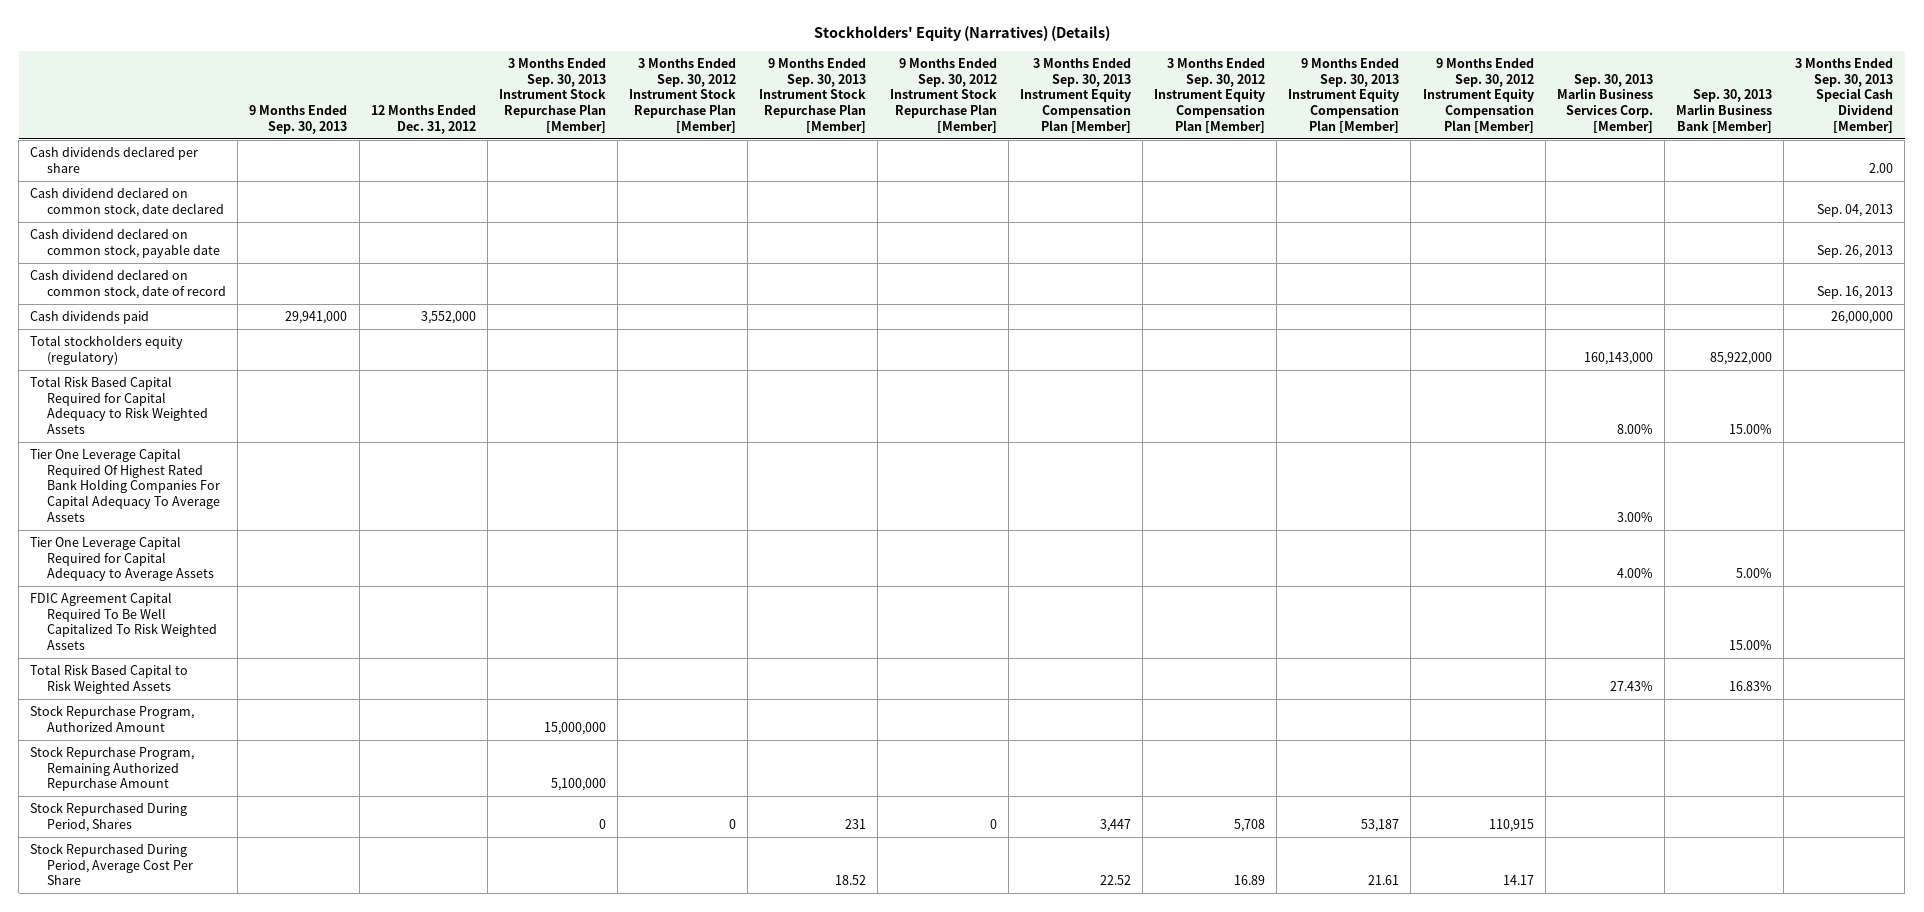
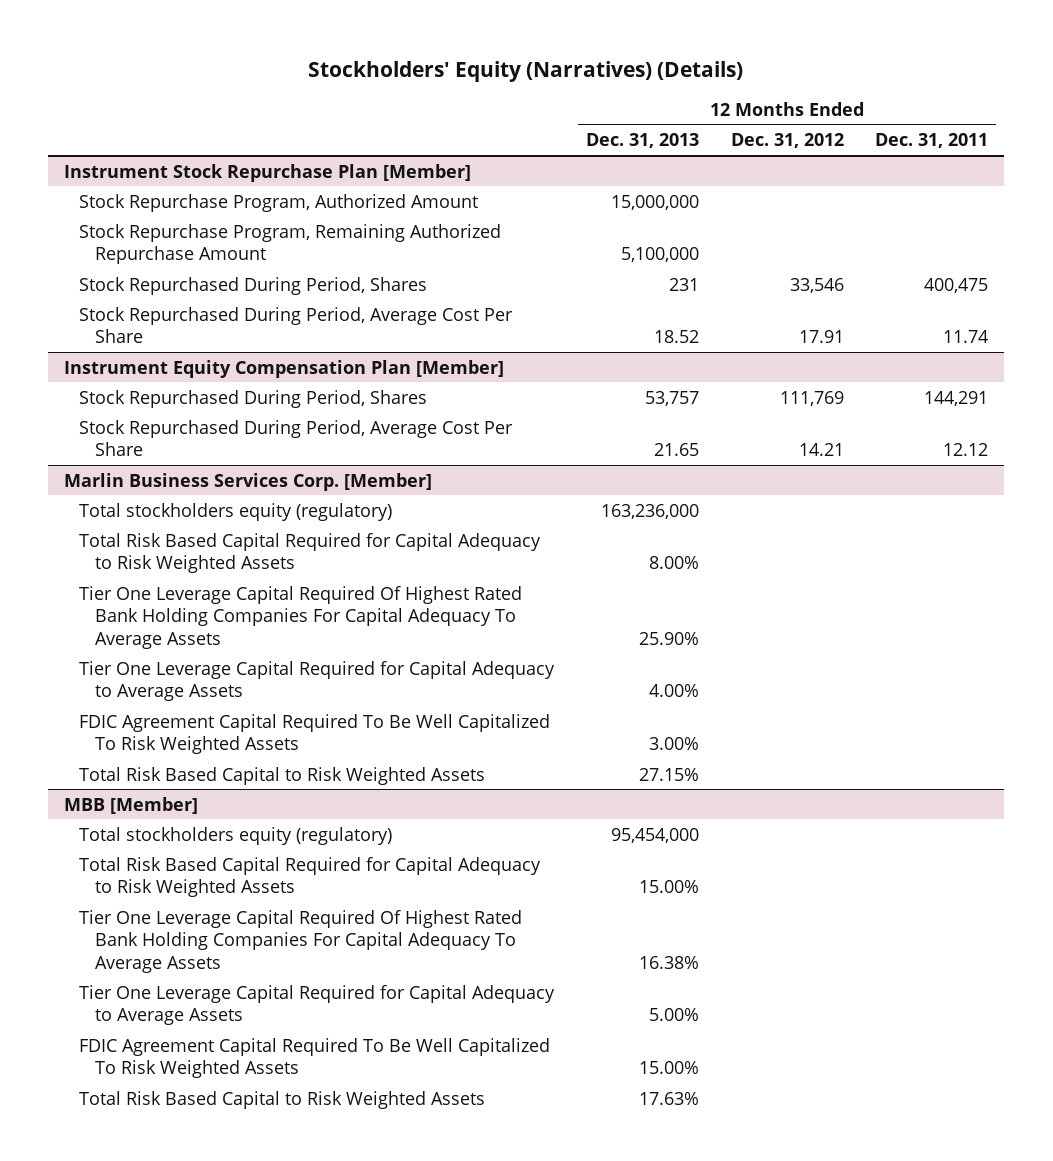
- | 9 Months Ended Sep. 30, 2013 | 12 Months Ended Dec. 31, 2012 | 3 Months Ended Sep. 30, 2013 Instrument Stock Repurchase Plan [Member] | 3 Months Ended Sep. 30, 2012 Instrument Stock Repurchase Plan [Member] | 9 Months Ended Sep. 30, 2013 Instrument Stock Repurchase Plan [Member] | 9 Months Ended Sep. 30, 2012 Instrument Stock Repurchase Plan [Member] | 3 Months Ended Sep. 30, 2013 Instrument Equity Compensation Plan [Member] | 3 Months Ended Sep. 30, 2012 Instrument Equity Compensation Plan [Member] | 9 Months Ended Sep. 30, 2013 Instrument Equity Compensation Plan [Member] | 9 Months Ended Sep. 30, 2012 Instrument Equity Compensation Plan [Member] | Sep. 30, 2013 Marlin Business Services Corp. [Member] | Sep. 30, 2013 Marlin Business Bank [Member] | 3 Months Ended Sep. 30, 2013 Special Cash Dividend [Member]
+ | 12 Months Ended Dec. 31, 2013 | 12 Months Ended Dec. 31, 2012 | 12 Months Ended Dec. 31, 2011
- Cash dividends declared per share | | | | | | | | | | | | | 2.00
- Cash dividend declared on common stock, date declared | | | | | | | | | | | | | Sep. 04, 2013
- Cash dividend declared on common stock, payable date | | | | | | | | | | | | | Sep. 26, 2013
- Cash dividend declared on common stock, date of record | | | | | | | | | | | | | Sep. 16, 2013
- Cash dividends paid | 29,941,000 | 3,552,000 | | | | | | | | | | | 26,000,000
- Total stockholders equity (regulatory) | | | | | | | | | | | 160,143,000 | 85,922,000 |
- Total Risk Based Capital Required for Capital Adequacy to Risk Weighted Assets | | | | | | | | | | | 8.00% | 15.00% |
- Tier One Leverage Capital Required Of Highest Rated Bank Holding Companies For Capital Adequacy To Average Assets | | | | | | | | | | | 3.00% | |
- Tier One Leverage Capital Required for Capital Adequacy to Average Assets | | | | | | | | | | | 4.00% | 5.00% |
- FDIC Agreement Capital Required To Be Well Capitalized To Risk Weighted Assets | | | | | | | | | | | | 15.00% |
- Total Risk Based Capital to Risk Weighted Assets | | | | | | | | | | | 27.43% | 16.83% |
- Stock Repurchase Program, Authorized Amount | | | 15,000,000 | | | | | | | | | |
- Stock Repurchase Program, Remaining Authorized Repurchase Amount | | | 5,100,000 | | | | | | | | | |
- Stock Repurchased During Period, Shares | | | 0 | 0 | 231 | 0 | 3,447 | 5,708 | 53,187 | 110,915 | | |
- Stock Repurchased During Period, Average Cost Per Share | | | | | 18.52 | | 22.52 | 16.89 | 21.61 | 14.17 | | |
+ Instrument Stock Repurchase Plan [Member]
+ Stock Repurchase Program, Authorized Amount | 15,000,000 | |
+ Stock Repurchase Program, Remaining Authorized Repurchase Amount | 5,100,000 | |
+ Stock Repurchased During Period, Shares | 231 | 33,546 | 400,475
+ Stock Repurchased During Period, Average Cost Per Share | 18.52 | 17.91 | 11.74
+ Instrument Equity Compensation Plan [Member]
+ Stock Repurchased During Period, Shares | 53,757 | 111,769 | 144,291
+ Stock Repurchased During Period, Average Cost Per Share | 21.65 | 14.21 | 12.12
+ Marlin Business Services Corp. [Member]
+ Total stockholders equity (regulatory) | 163,236,000 | |
+ Total Risk Based Capital Required for Capital Adequacy to Risk Weighted Assets | 8.00% | |
+ Tier One Leverage Capital Required Of Highest Rated Bank Holding Companies For Capital Adequacy To Average Assets | 25.90% | |
+ Tier One Leverage Capital Required for Capital Adequacy to Average Assets | 4.00% | |
+ FDIC Agreement Capital Required To Be Well Capitalized To Risk Weighted Assets | 3.00% | |
+ Total Risk Based Capital to Risk Weighted Assets | 27.15% | |
+ MBB [Member]
+ Total stockholders equity (regulatory) | 95,454,000 | |
+ Total Risk Based Capital Required for Capital Adequacy to Risk Weighted Assets | 15.00% | |
+ Tier One Leverage Capital Required Of Highest Rated Bank Holding Companies For Capital Adequacy To Average Assets | 16.38% | |
+ Tier One Leverage Capital Required for Capital Adequacy to Average Assets | 5.00% | |
+ FDIC Agreement Capital Required To Be Well Capitalized To Risk Weighted Assets | 15.00% | |
+ Total Risk Based Capital to Risk Weighted Assets | 17.63% | |

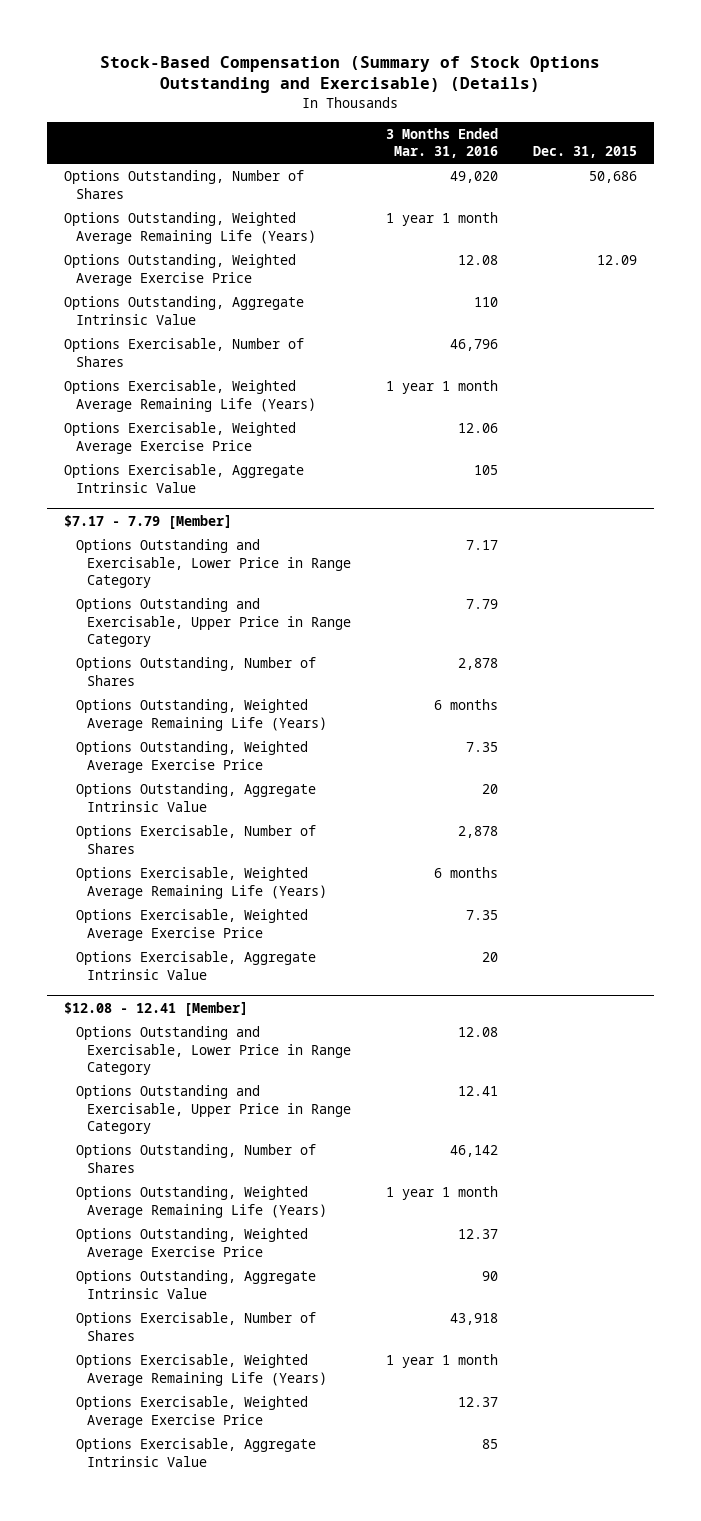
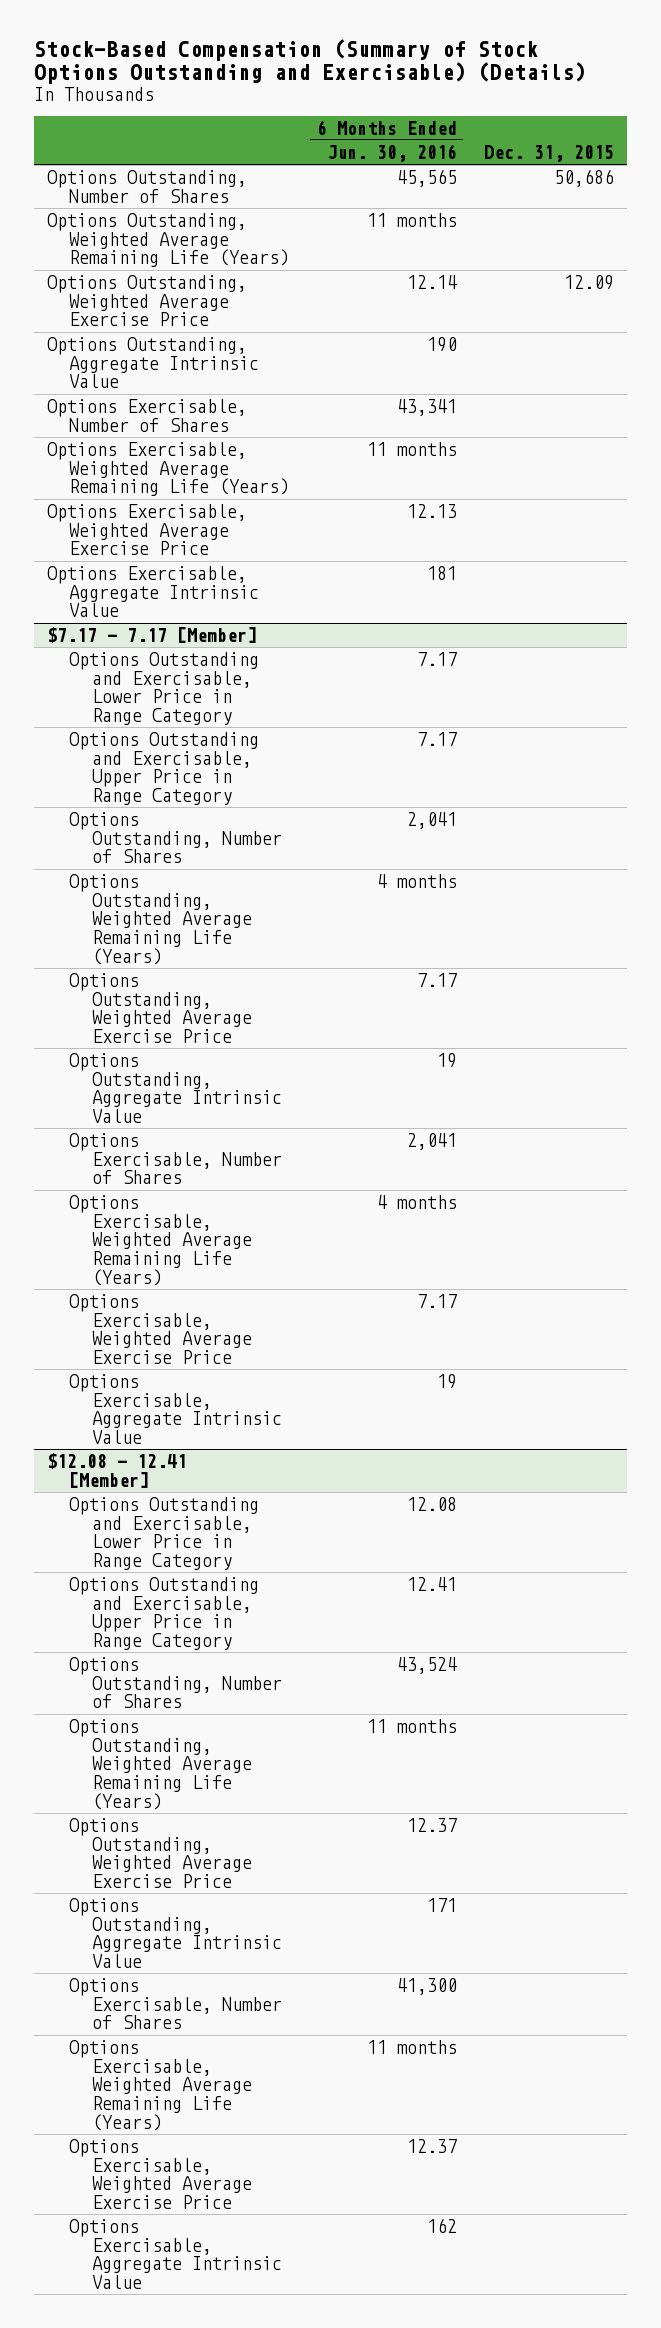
- | 3 Months Ended Mar. 31, 2016 | Dec. 31, 2015
+ | 6 Months Ended Jun. 30, 2016 | Dec. 31, 2015
- $7.17 - 7.79 [Member]
+ $7.17 - 7.17 [Member]

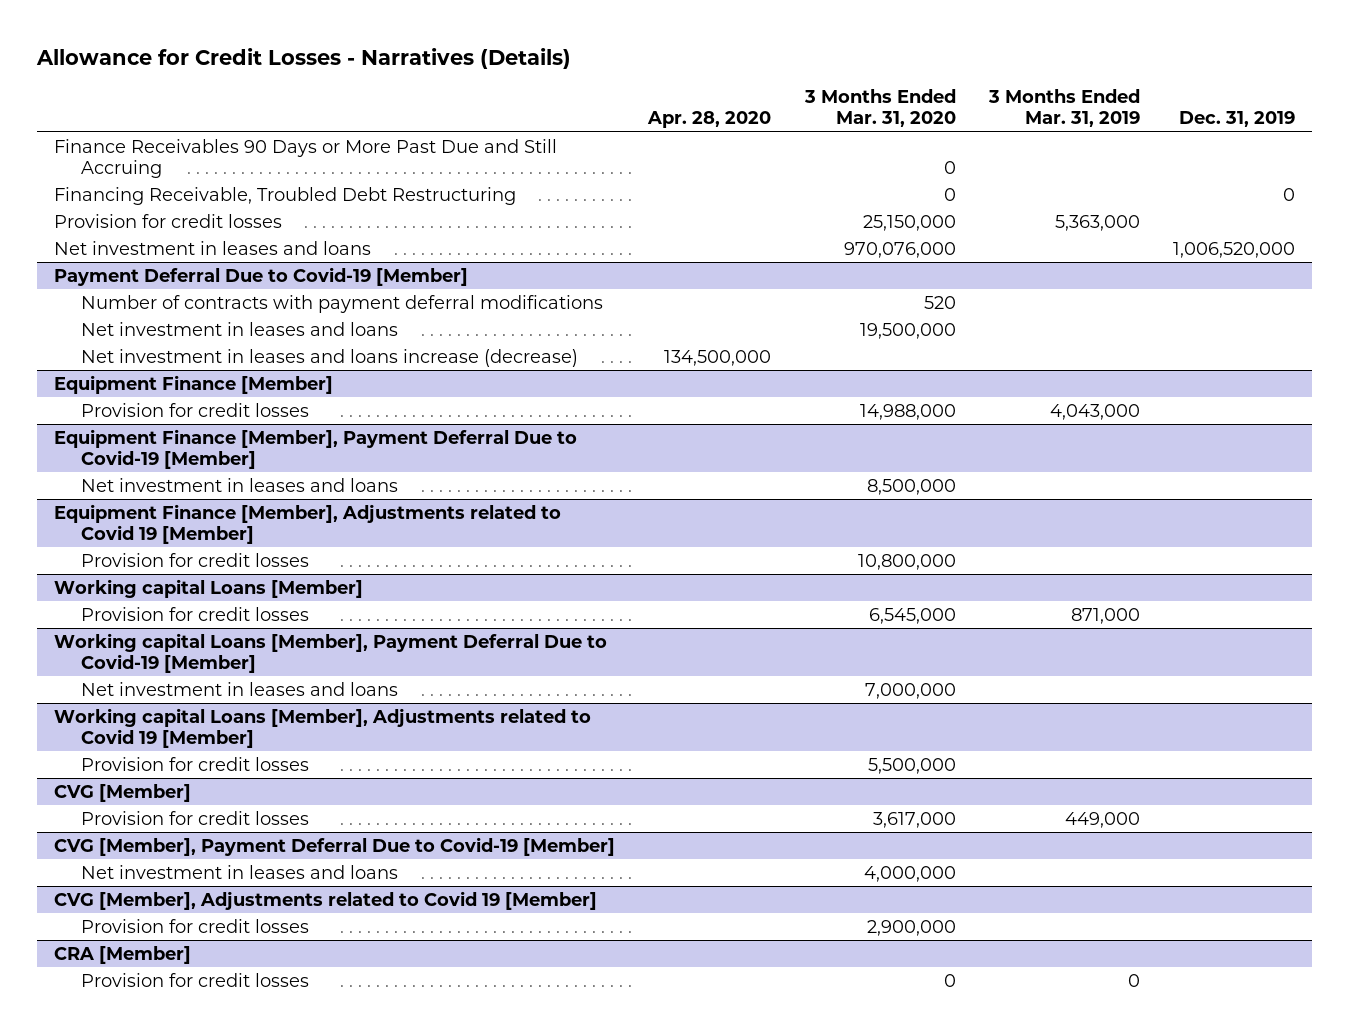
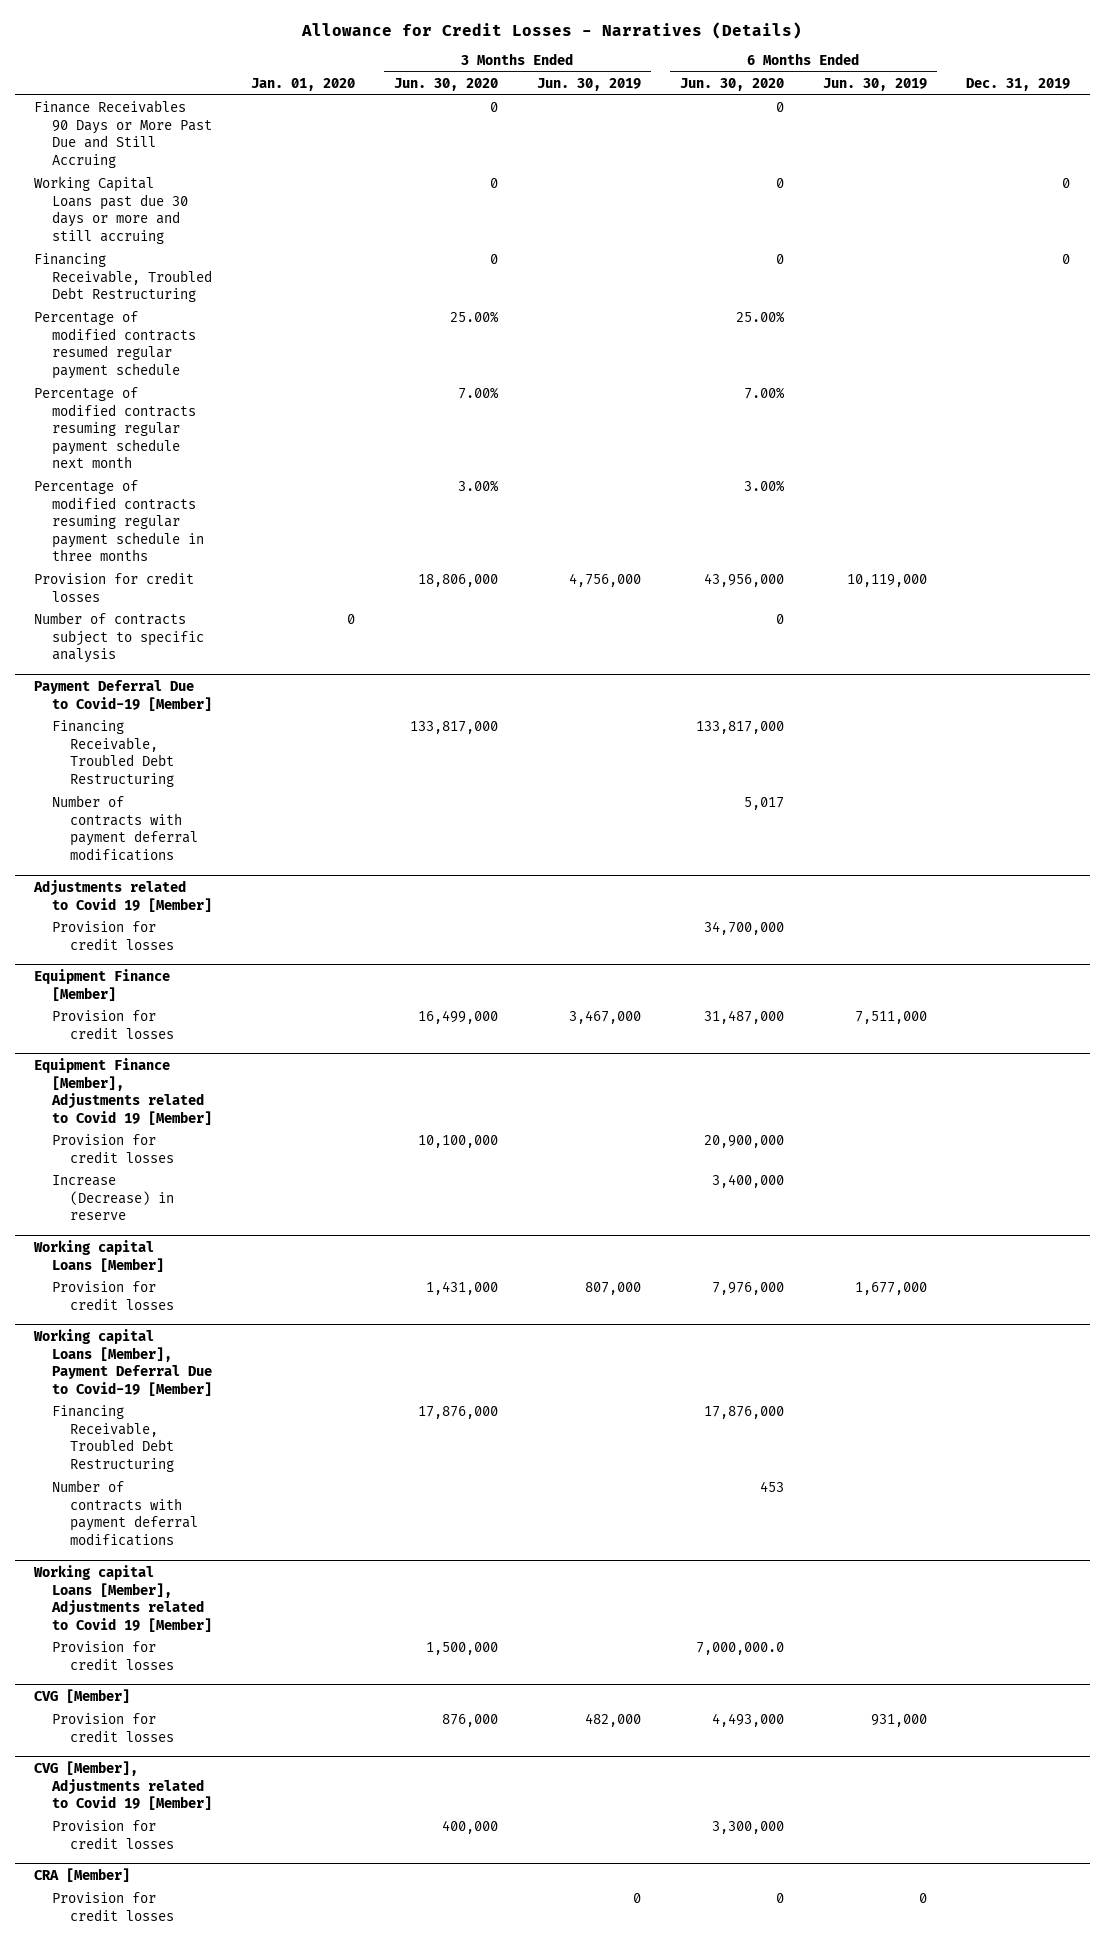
- | Apr. 28, 2020 | 3 Months Ended Mar. 31, 2020 | 3 Months Ended Mar. 31, 2019 | Dec. 31, 2019
+ | Jan. 01, 2020 | 3 Months Ended Jun. 30, 2020 | 3 Months Ended Jun. 30, 2019 | 6 Months Ended Jun. 30, 2020 | 6 Months Ended Jun. 30, 2019 | Dec. 31, 2019
+ Working Capital Loans past due 30 days or more and still accruing | | 0 | | 0 | | 0
+ Percentage of modified contracts resumed regular payment schedule | | 25.00% | | 25.00% | |
+ Percentage of modified contracts resuming regular payment schedule next month | | 7.00% | | 7.00% | |
+ Percentage of modified contracts resuming regular payment schedule in three months | | 3.00% | | 3.00% | |
- Net investment in leases and loans | | 970,076,000 | | 1,006,520,000
+ Number of contracts subject to specific analysis | 0 | | | 0 | |
@ Payment Deferral Due to Covid-19 [Member]
+ Financing Receivable, Troubled Debt Restructuring | | 133,817,000 | | 133,817,000 | |
- Net investment in leases and loans | | 19,500,000 | |
- Net investment in leases and loans increase (decrease) | 134,500,000 | | |
+ Adjustments related to Covid 19 [Member]
+ Provision for credit losses | | | | 34,700,000 | |
- Equipment Finance [Member], Payment Deferral Due to Covid-19 [Member]
- Net investment in leases and loans | | 8,500,000 | |
@ Equipment Finance [Member], Adjustments related to Covid 19 [Member]
+ Increase (Decrease) in reserve | | | | 3,400,000 | |
@ Working capital Loans [Member], Payment Deferral Due to Covid-19 [Member]
- Net investment in leases and loans | | 7,000,000 | |
+ Financing Receivable, Troubled Debt Restructuring | | 17,876,000 | | 17,876,000 | |
+ Number of contracts with payment deferral modifications | | | | 453 | |
- CVG [Member], Payment Deferral Due to Covid-19 [Member]
- Net investment in leases and loans | | 4,000,000 | |

